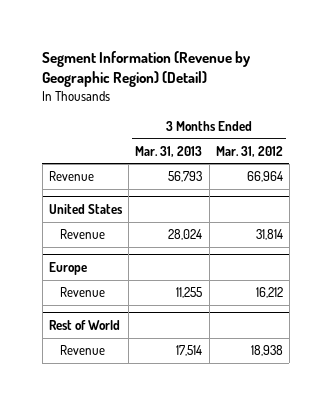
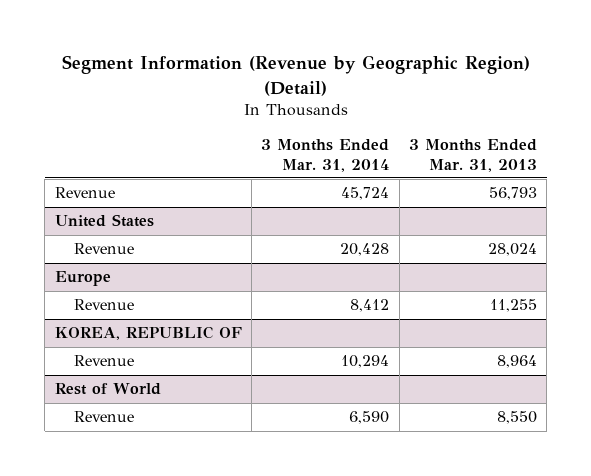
- | 3 Months Ended Mar. 31, 2013 | 3 Months Ended Mar. 31, 2012
+ | 3 Months Ended Mar. 31, 2014 | 3 Months Ended Mar. 31, 2013
+ KOREA, REPUBLIC OF
+ Revenue | 10,294 | 8,964
@ Rest of World
- Revenue | 17,514 | 18,938
+ Revenue | 6,590 | 8,550

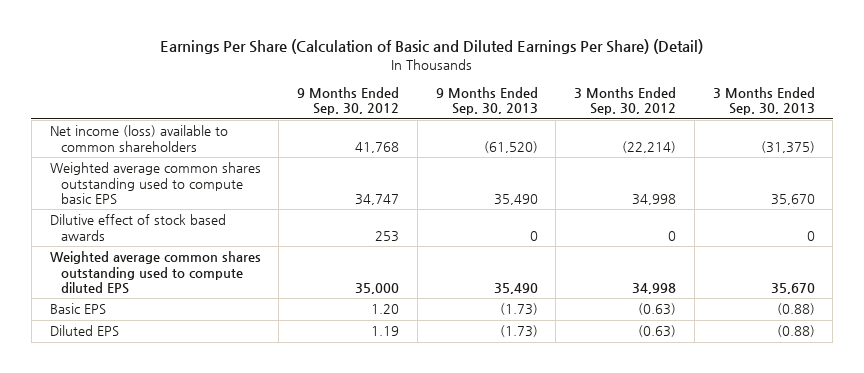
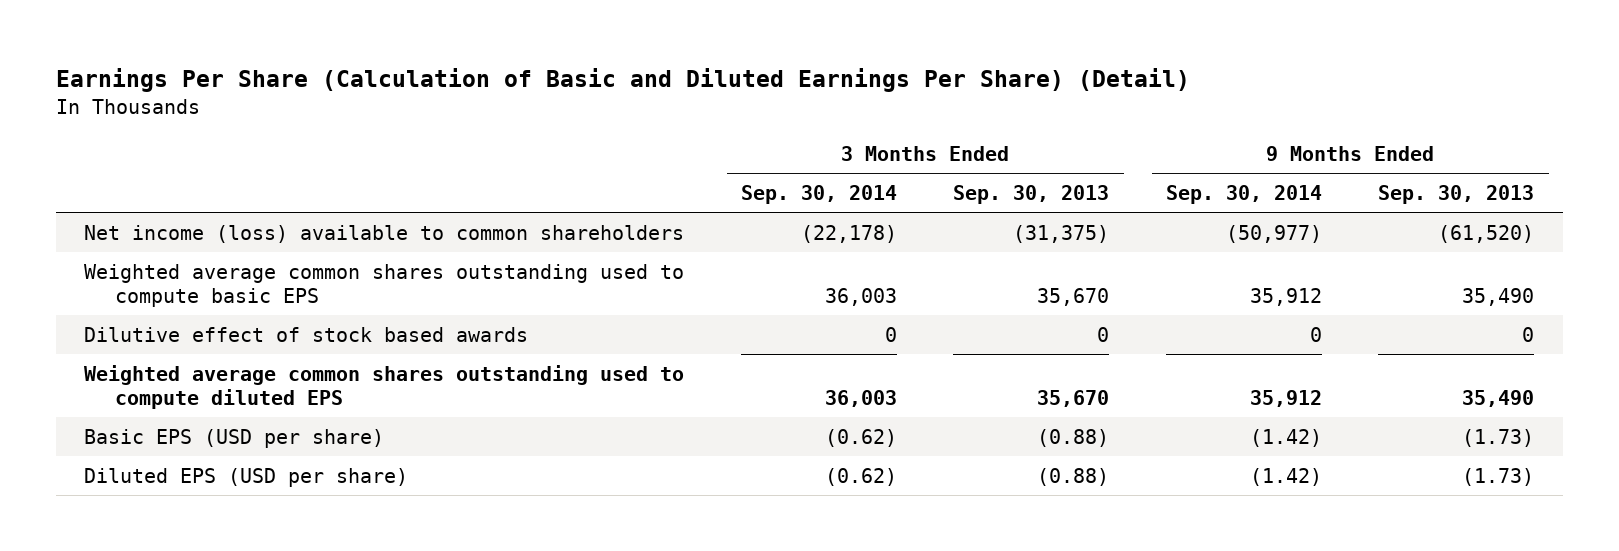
- | 9 Months Ended Sep. 30, 2012 | 9 Months Ended Sep. 30, 2013 | 3 Months Ended Sep. 30, 2012 | 3 Months Ended Sep. 30, 2013
+ | 3 Months Ended Sep. 30, 2014 | 3 Months Ended Sep. 30, 2013 | 9 Months Ended Sep. 30, 2014 | 9 Months Ended Sep. 30, 2013
- Basic EPS | 1.20 | (1.73) | (0.63) | (0.88)
- Diluted EPS | 1.19 | (1.73) | (0.63) | (0.88)
+ Basic EPS (USD per share) | (0.62) | (0.88) | (1.42) | (1.73)
+ Diluted EPS (USD per share) | (0.62) | (0.88) | (1.42) | (1.73)

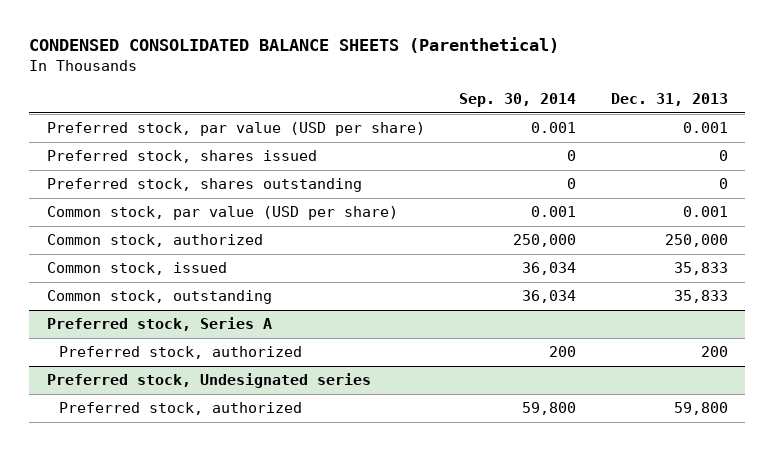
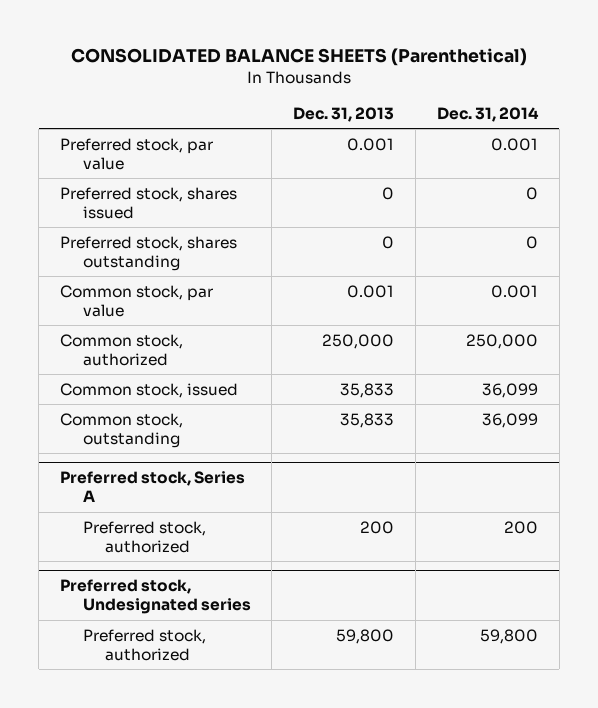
- CONDENSED CONSOLIDATED BALANCE SHEETS (Parenthetical)
+ CONSOLIDATED BALANCE SHEETS (Parenthetical)
- | Sep. 30, 2014 | Dec. 31, 2013
+ | Dec. 31, 2013 | Dec. 31, 2014
- Preferred stock, par value (USD per share) | 0.001 | 0.001
+ Preferred stock, par value | 0.001 | 0.001
- Common stock, par value (USD per share) | 0.001 | 0.001
+ Common stock, par value | 0.001 | 0.001

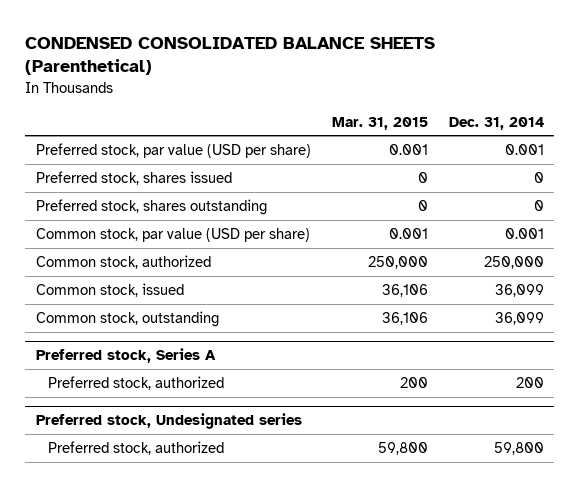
- CONSOLIDATED BALANCE SHEETS (Parenthetical)
+ CONDENSED CONSOLIDATED BALANCE SHEETS (Parenthetical)
- | Dec. 31, 2013 | Dec. 31, 2014
+ | Mar. 31, 2015 | Dec. 31, 2014
- Preferred stock, par value | 0.001 | 0.001
+ Preferred stock, par value (USD per share) | 0.001 | 0.001
- Common stock, par value | 0.001 | 0.001
+ Common stock, par value (USD per share) | 0.001 | 0.001

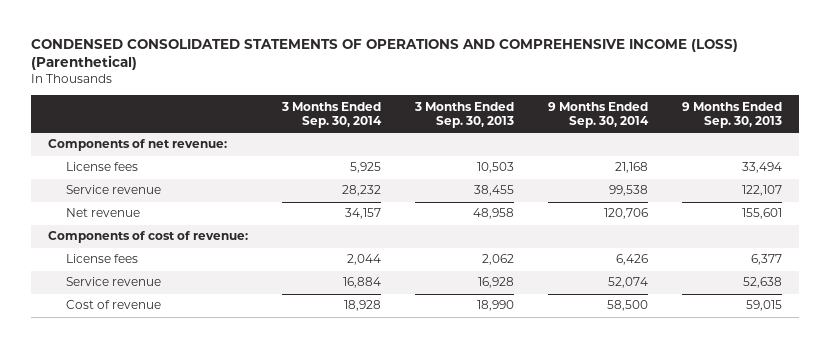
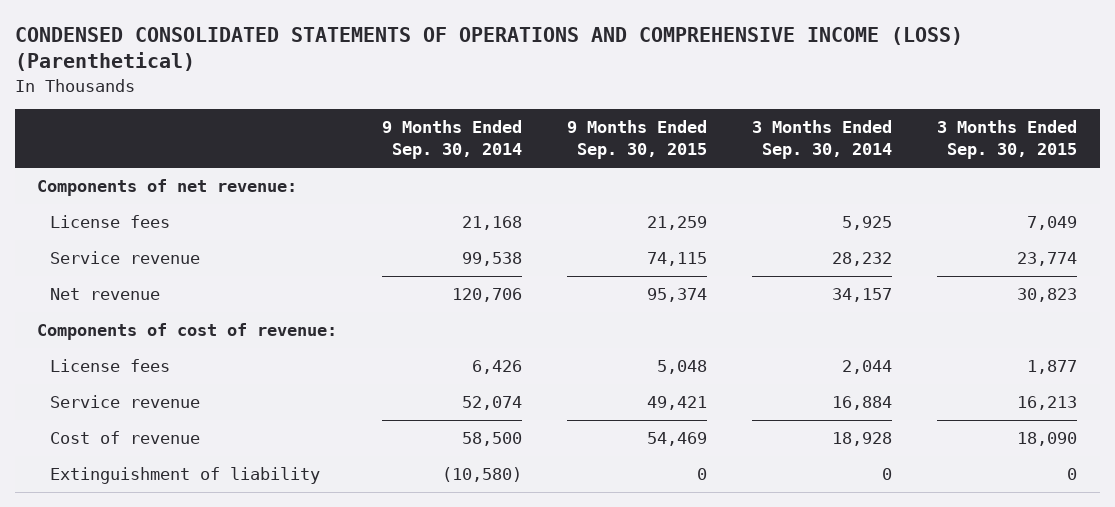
- | 3 Months Ended Sep. 30, 2014 | 3 Months Ended Sep. 30, 2013 | 9 Months Ended Sep. 30, 2014 | 9 Months Ended Sep. 30, 2013
+ | 9 Months Ended Sep. 30, 2014 | 9 Months Ended Sep. 30, 2015 | 3 Months Ended Sep. 30, 2014 | 3 Months Ended Sep. 30, 2015
+ Extinguishment of liability | (10,580) | 0 | 0 | 0

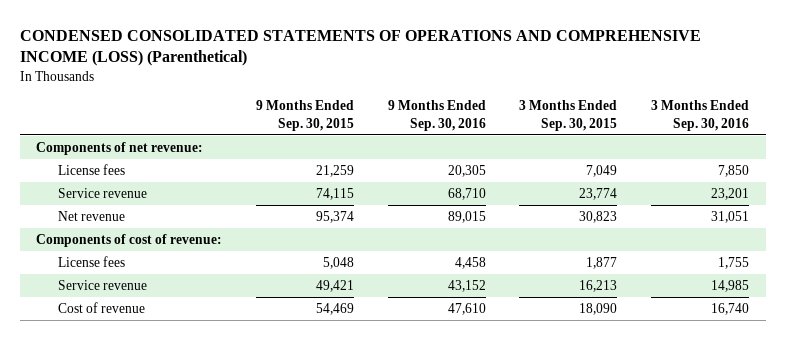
- | 9 Months Ended Sep. 30, 2014 | 9 Months Ended Sep. 30, 2015 | 3 Months Ended Sep. 30, 2014 | 3 Months Ended Sep. 30, 2015
+ | 9 Months Ended Sep. 30, 2015 | 9 Months Ended Sep. 30, 2016 | 3 Months Ended Sep. 30, 2015 | 3 Months Ended Sep. 30, 2016
- Extinguishment of liability | (10,580) | 0 | 0 | 0

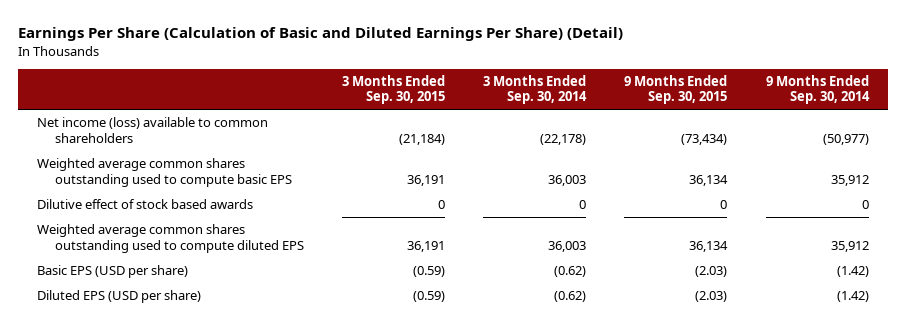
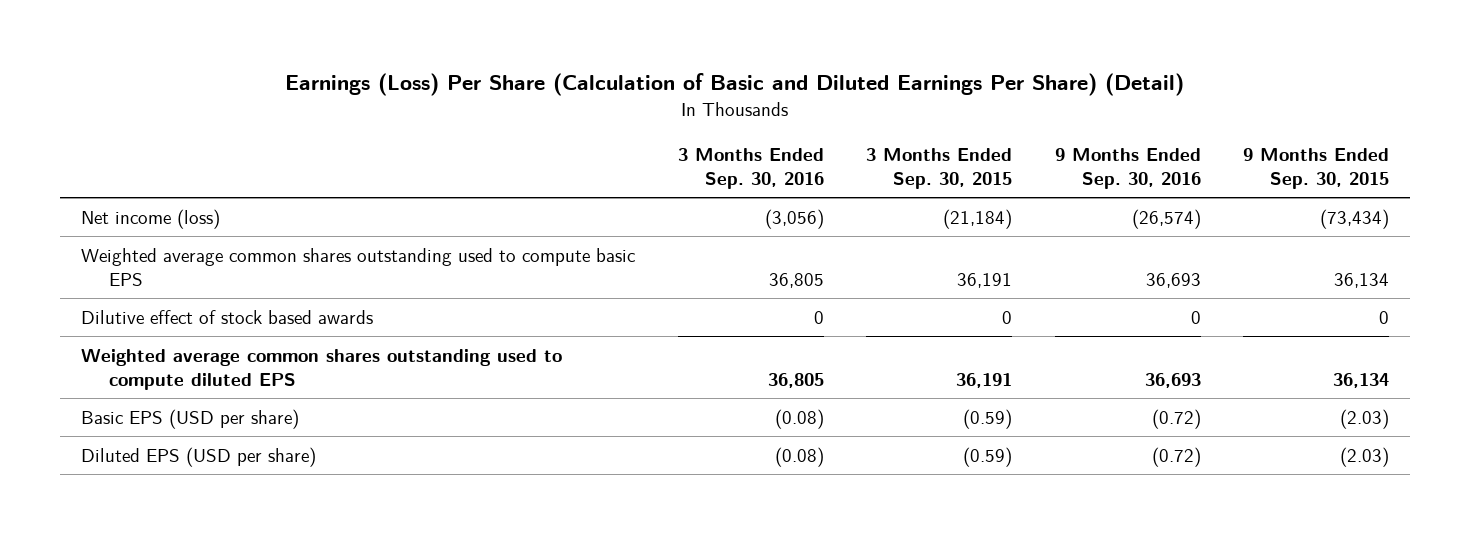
- Earnings Per Share (Calculation of Basic and Diluted Earnings Per Share) (Detail)
+ Earnings (Loss) Per Share (Calculation of Basic and Diluted Earnings Per Share) (Detail)
- | 3 Months Ended Sep. 30, 2015 | 3 Months Ended Sep. 30, 2014 | 9 Months Ended Sep. 30, 2015 | 9 Months Ended Sep. 30, 2014
+ | 3 Months Ended Sep. 30, 2016 | 3 Months Ended Sep. 30, 2015 | 9 Months Ended Sep. 30, 2016 | 9 Months Ended Sep. 30, 2015
- Net income (loss) available to common shareholders | (21,184) | (22,178) | (73,434) | (50,977)
+ Net income (loss) | (3,056) | (21,184) | (26,574) | (73,434)

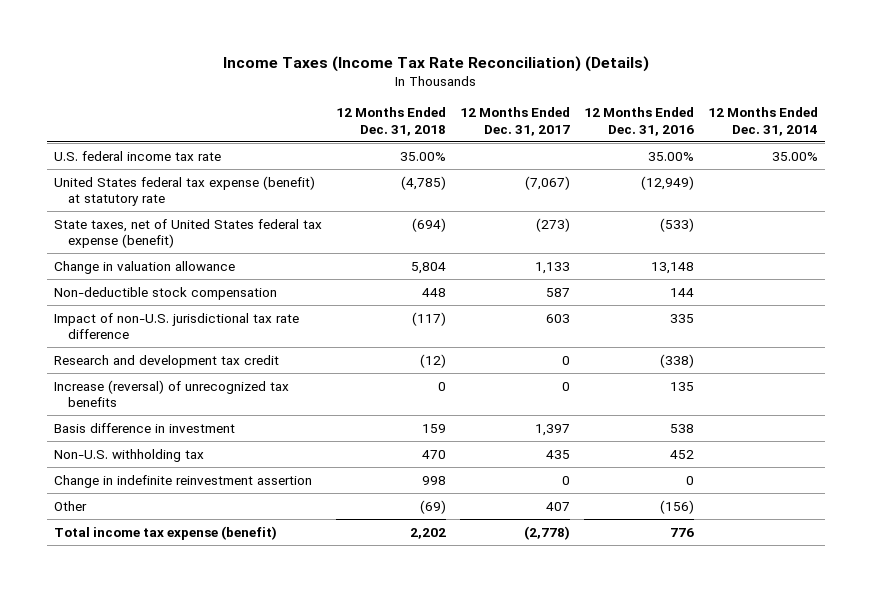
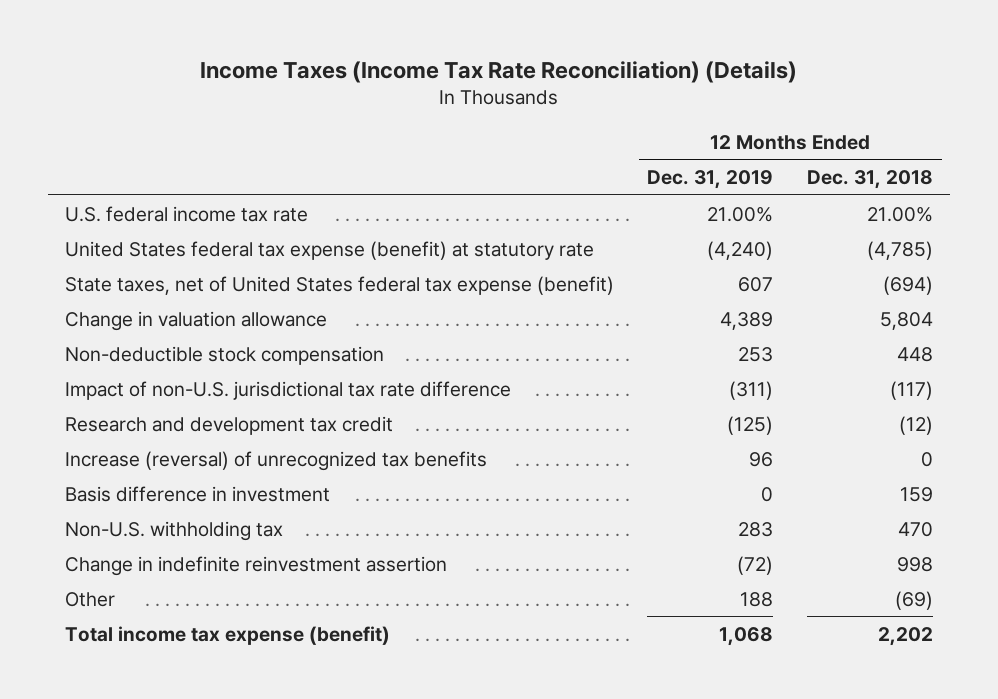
- | 12 Months Ended Dec. 31, 2018 | 12 Months Ended Dec. 31, 2017 | 12 Months Ended Dec. 31, 2016 | 12 Months Ended Dec. 31, 2014
+ | 12 Months Ended Dec. 31, 2019 | 12 Months Ended Dec. 31, 2018
- U.S. federal income tax rate | 35.00% | | 35.00% | 35.00%
+ U.S. federal income tax rate | 21.00% | 21.00%

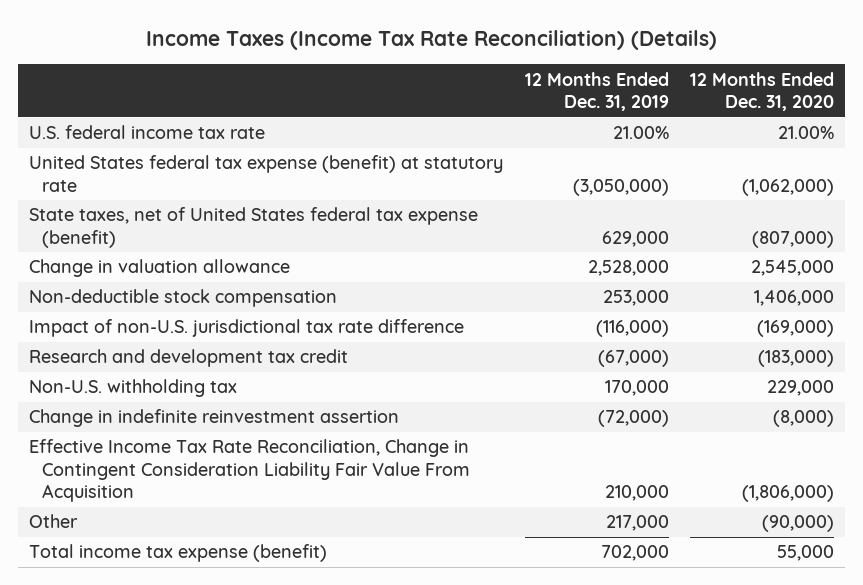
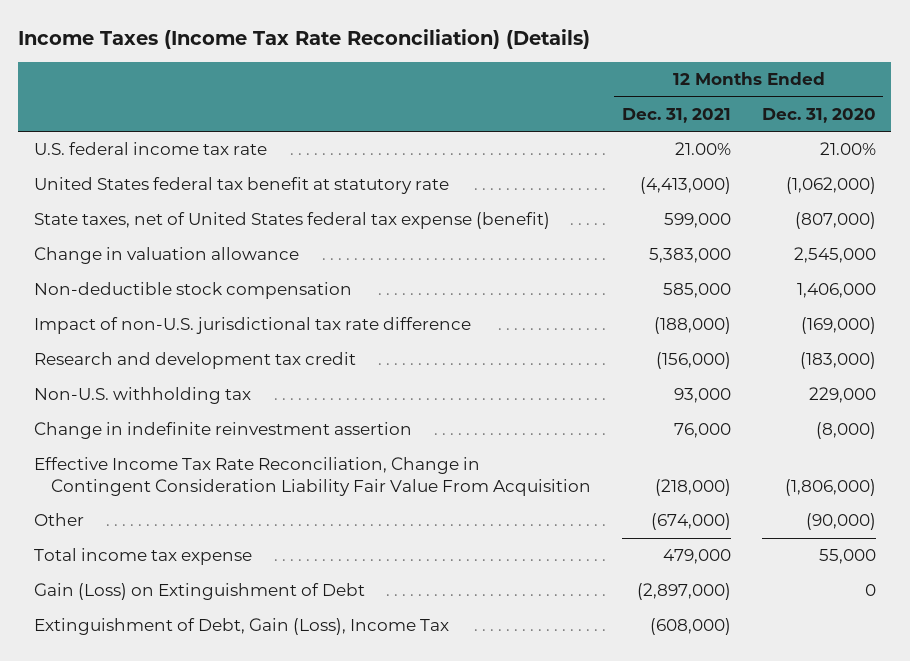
- | 12 Months Ended Dec. 31, 2019 | 12 Months Ended Dec. 31, 2020
+ | 12 Months Ended Dec. 31, 2021 | 12 Months Ended Dec. 31, 2020
- United States federal tax expense (benefit) at statutory rate | (3,050,000) | (1,062,000)
+ United States federal tax benefit at statutory rate | (4,413,000) | (1,062,000)
- Total income tax expense (benefit) | 702,000 | 55,000
+ Total income tax expense | 479,000 | 55,000
+ Gain (Loss) on Extinguishment of Debt | (2,897,000) | 0
+ Extinguishment of Debt, Gain (Loss), Income Tax | (608,000) |

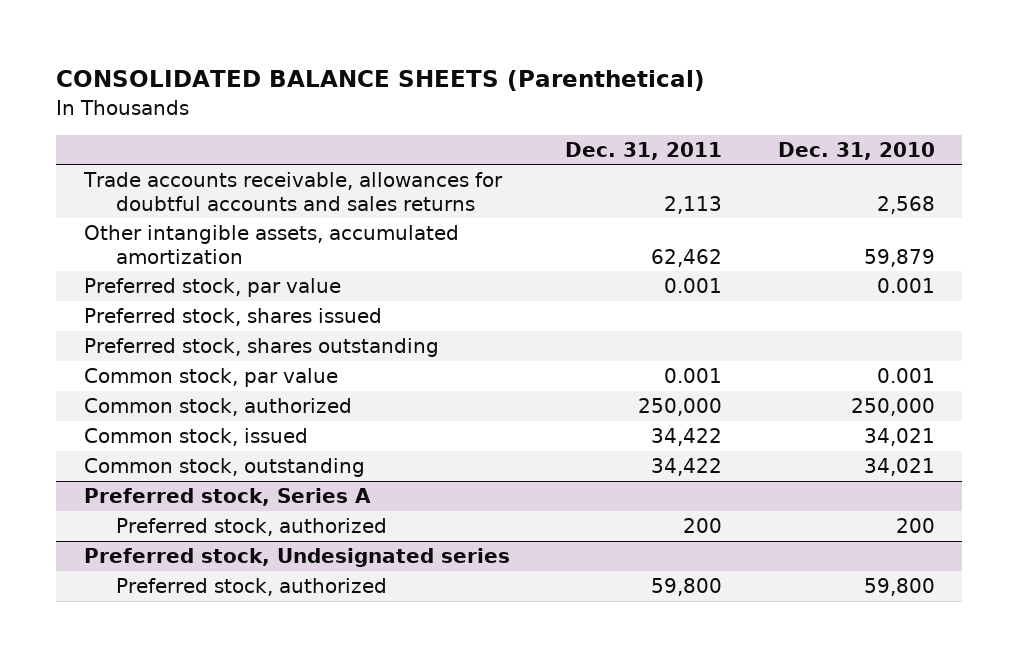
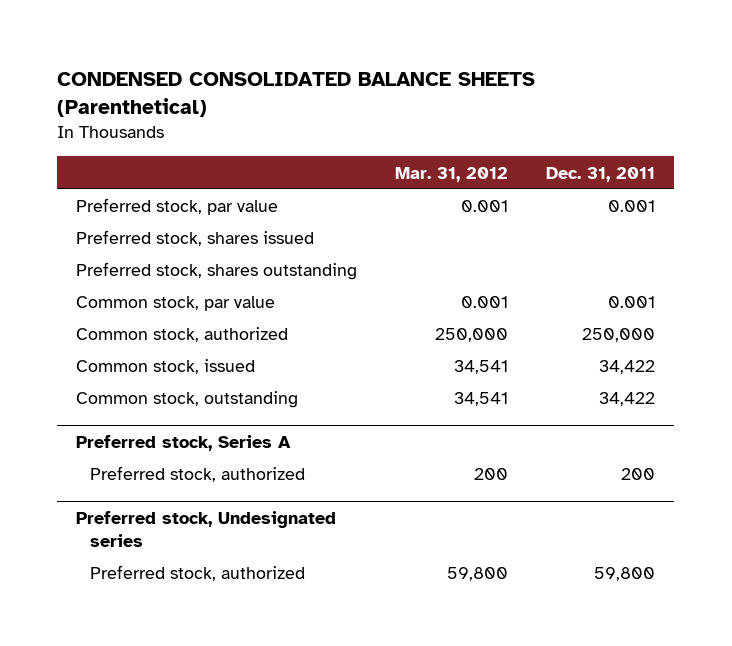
- CONSOLIDATED BALANCE SHEETS (Parenthetical)
+ CONDENSED CONSOLIDATED BALANCE SHEETS (Parenthetical)
- | Dec. 31, 2011 | Dec. 31, 2010
+ | Mar. 31, 2012 | Dec. 31, 2011
- Trade accounts receivable, allowances for doubtful accounts and sales returns | 2,113 | 2,568
- Other intangible assets, accumulated amortization | 62,462 | 59,879

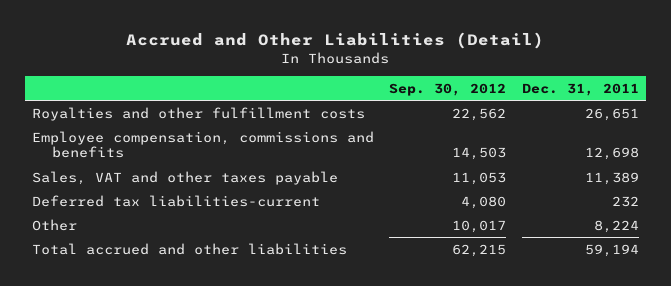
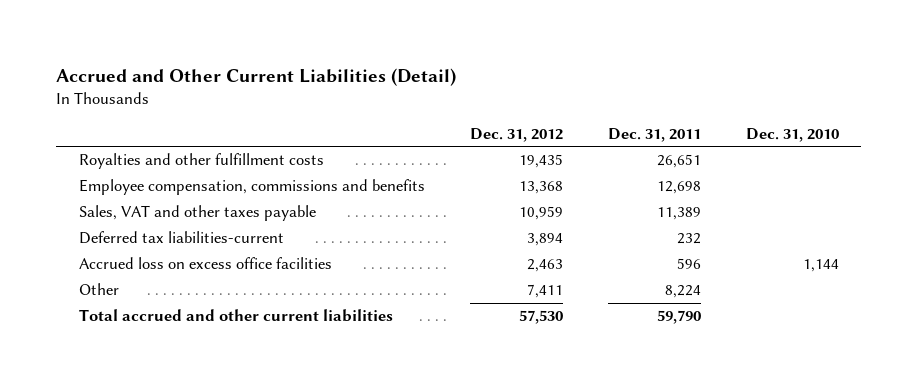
- Accrued and Other Liabilities (Detail)
+ Accrued and Other Current Liabilities (Detail)
- | Sep. 30, 2012 | Dec. 31, 2011
+ | Dec. 31, 2012 | Dec. 31, 2011 | Dec. 31, 2010
+ Accrued loss on excess office facilities | 2,463 | 596 | 1,144
- Total accrued and other liabilities | 62,215 | 59,194
+ Total accrued and other current liabilities | 57,530 | 59,790 |

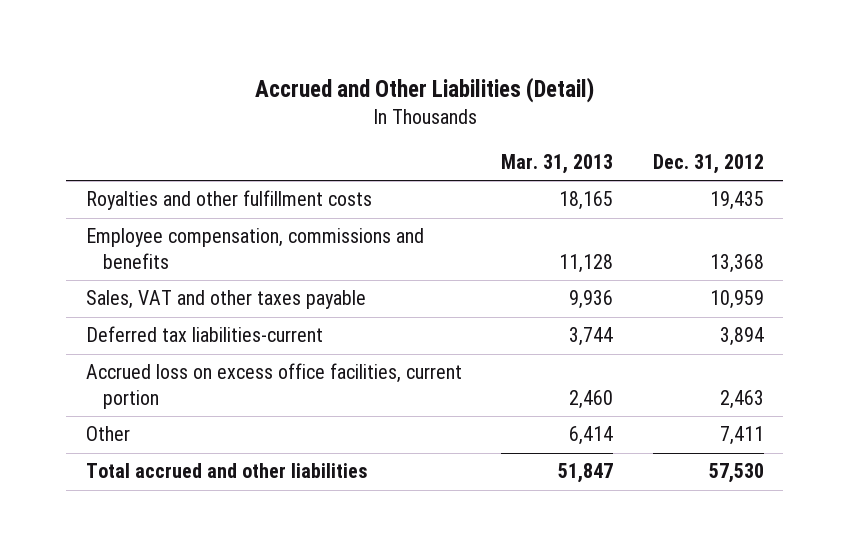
- Accrued and Other Current Liabilities (Detail)
+ Accrued and Other Liabilities (Detail)
- | Dec. 31, 2012 | Dec. 31, 2011 | Dec. 31, 2010
+ | Mar. 31, 2013 | Dec. 31, 2012
- Accrued loss on excess office facilities | 2,463 | 596 | 1,144
+ Accrued loss on excess office facilities, current portion | 2,460 | 2,463
- Total accrued and other current liabilities | 57,530 | 59,790 |
+ Total accrued and other liabilities | 51,847 | 57,530

